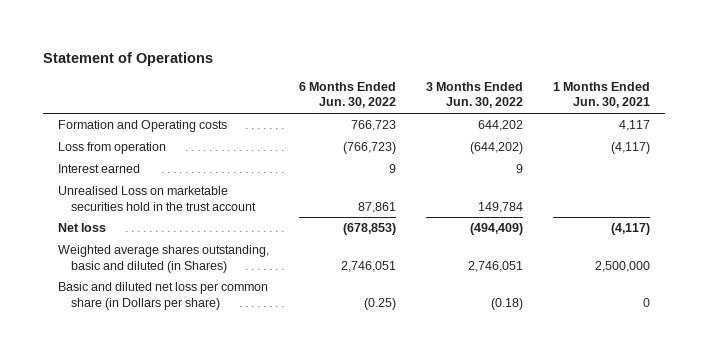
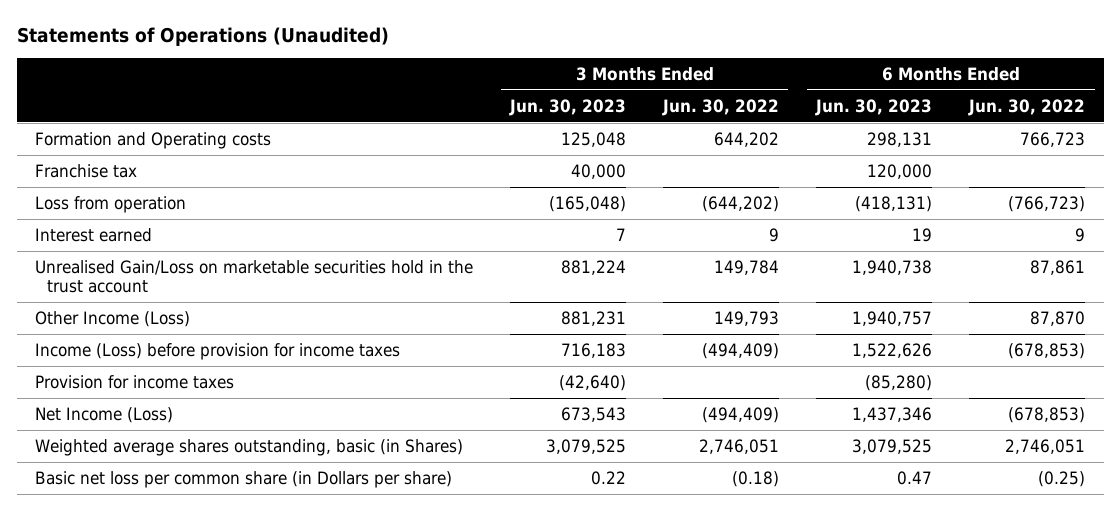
- Statement of Operations
+ Statements of Operations (Unaudited)
- | 6 Months Ended Jun. 30, 2022 | 3 Months Ended Jun. 30, 2022 | 1 Months Ended Jun. 30, 2021
+ | 3 Months Ended Jun. 30, 2023 | 3 Months Ended Jun. 30, 2022 | 6 Months Ended Jun. 30, 2023 | 6 Months Ended Jun. 30, 2022
+ Franchise tax | 40,000 | | 120,000 |
- Unrealised Loss on marketable securities hold in the trust account | 87,861 | 149,784 |
- Net loss | (678,853) | (494,409) | (4,117)
- Weighted average shares outstanding, basic and diluted (in Shares) | 2,746,051 | 2,746,051 | 2,500,000
- Basic and diluted net loss per common share (in Dollars per share) | (0.25) | (0.18) | 0
+ Unrealised Gain/Loss on marketable securities hold in the trust account | 881,224 | 149,784 | 1,940,738 | 87,861
+ Other Income (Loss) | 881,231 | 149,793 | 1,940,757 | 87,870
+ Income (Loss) before provision for income taxes | 716,183 | (494,409) | 1,522,626 | (678,853)
+ Provision for income taxes | (42,640) | | (85,280) |
+ Net Income (Loss) | 673,543 | (494,409) | 1,437,346 | (678,853)
+ Weighted average shares outstanding, basic (in Shares) | 3,079,525 | 2,746,051 | 3,079,525 | 2,746,051
+ Basic net loss per common share (in Dollars per share) | 0.22 | (0.18) | 0.47 | (0.25)

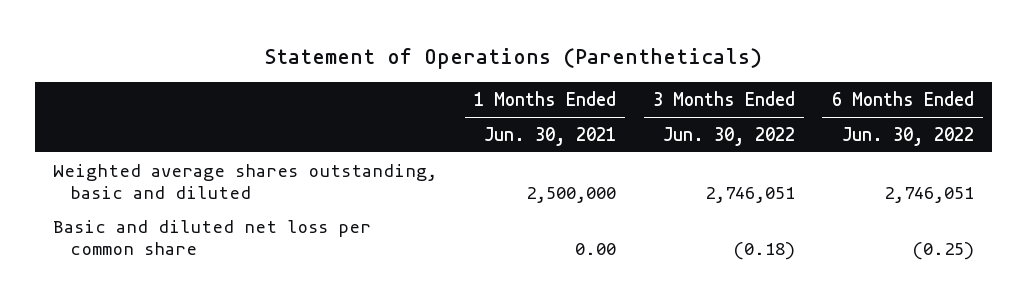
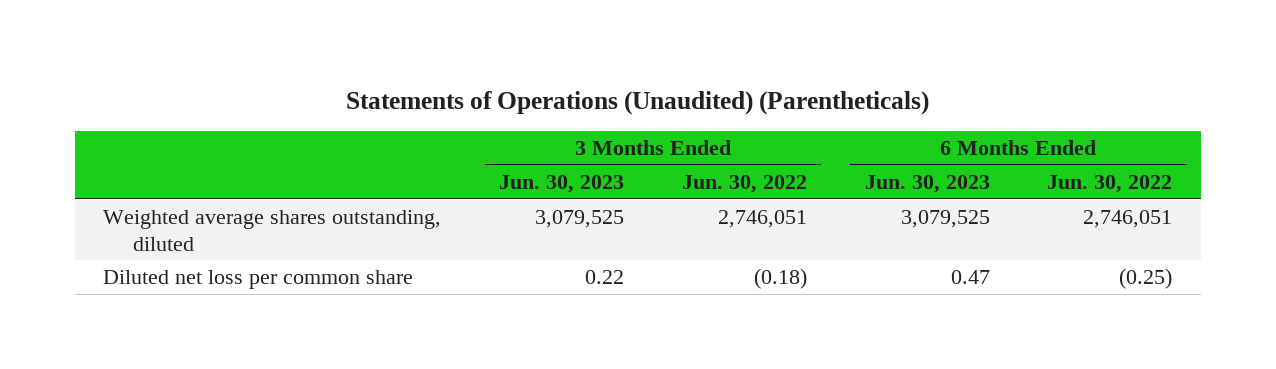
- Statement of Operations (Parentheticals)
+ Statements of Operations (Unaudited) (Parentheticals)
- | 1 Months Ended Jun. 30, 2021 | 3 Months Ended Jun. 30, 2022 | 6 Months Ended Jun. 30, 2022
+ | 3 Months Ended Jun. 30, 2023 | 3 Months Ended Jun. 30, 2022 | 6 Months Ended Jun. 30, 2023 | 6 Months Ended Jun. 30, 2022
- Weighted average shares outstanding, basic and diluted | 2,500,000 | 2,746,051 | 2,746,051
- Basic and diluted net loss per common share | 0.00 | (0.18) | (0.25)
+ Weighted average shares outstanding, diluted | 3,079,525 | 2,746,051 | 3,079,525 | 2,746,051
+ Diluted net loss per common share | 0.22 | (0.18) | 0.47 | (0.25)

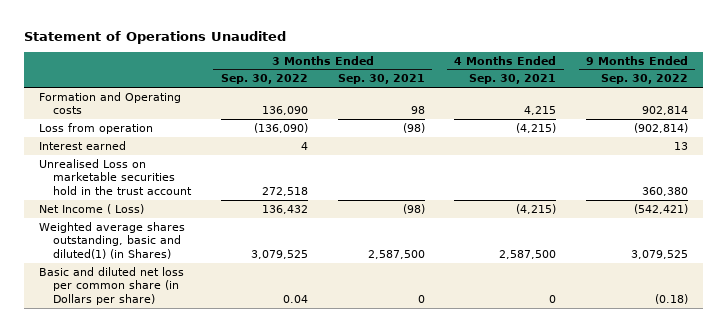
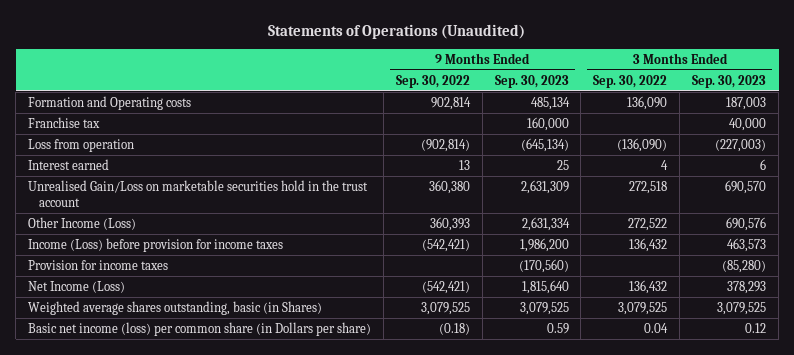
- Statement of Operations Unaudited
+ Statements of Operations (Unaudited)
- | 3 Months Ended Sep. 30, 2022 | 3 Months Ended Sep. 30, 2021 | 4 Months Ended Sep. 30, 2021 | 9 Months Ended Sep. 30, 2022
+ | 9 Months Ended Sep. 30, 2022 | 9 Months Ended Sep. 30, 2023 | 3 Months Ended Sep. 30, 2022 | 3 Months Ended Sep. 30, 2023
+ Franchise tax | | 160,000 | | 40,000
- Unrealised Loss on marketable securities hold in the trust account | 272,518 | | | 360,380
- Net Income ( Loss) | 136,432 | (98) | (4,215) | (542,421)
- Weighted average shares outstanding, basic and diluted(1) (in Shares) | 3,079,525 | 2,587,500 | 2,587,500 | 3,079,525
- Basic and diluted net loss per common share (in Dollars per share) | 0.04 | 0 | 0 | (0.18)
+ Unrealised Gain/Loss on marketable securities hold in the trust account | 360,380 | 2,631,309 | 272,518 | 690,570
+ Other Income (Loss) | 360,393 | 2,631,334 | 272,522 | 690,576
+ Income (Loss) before provision for income taxes | (542,421) | 1,986,200 | 136,432 | 463,573
+ Provision for income taxes | | (170,560) | | (85,280)
+ Net Income (Loss) | (542,421) | 1,815,640 | 136,432 | 378,293
+ Weighted average shares outstanding, basic (in Shares) | 3,079,525 | 3,079,525 | 3,079,525 | 3,079,525
+ Basic net income (loss) per common share (in Dollars per share) | (0.18) | 0.59 | 0.04 | 0.12

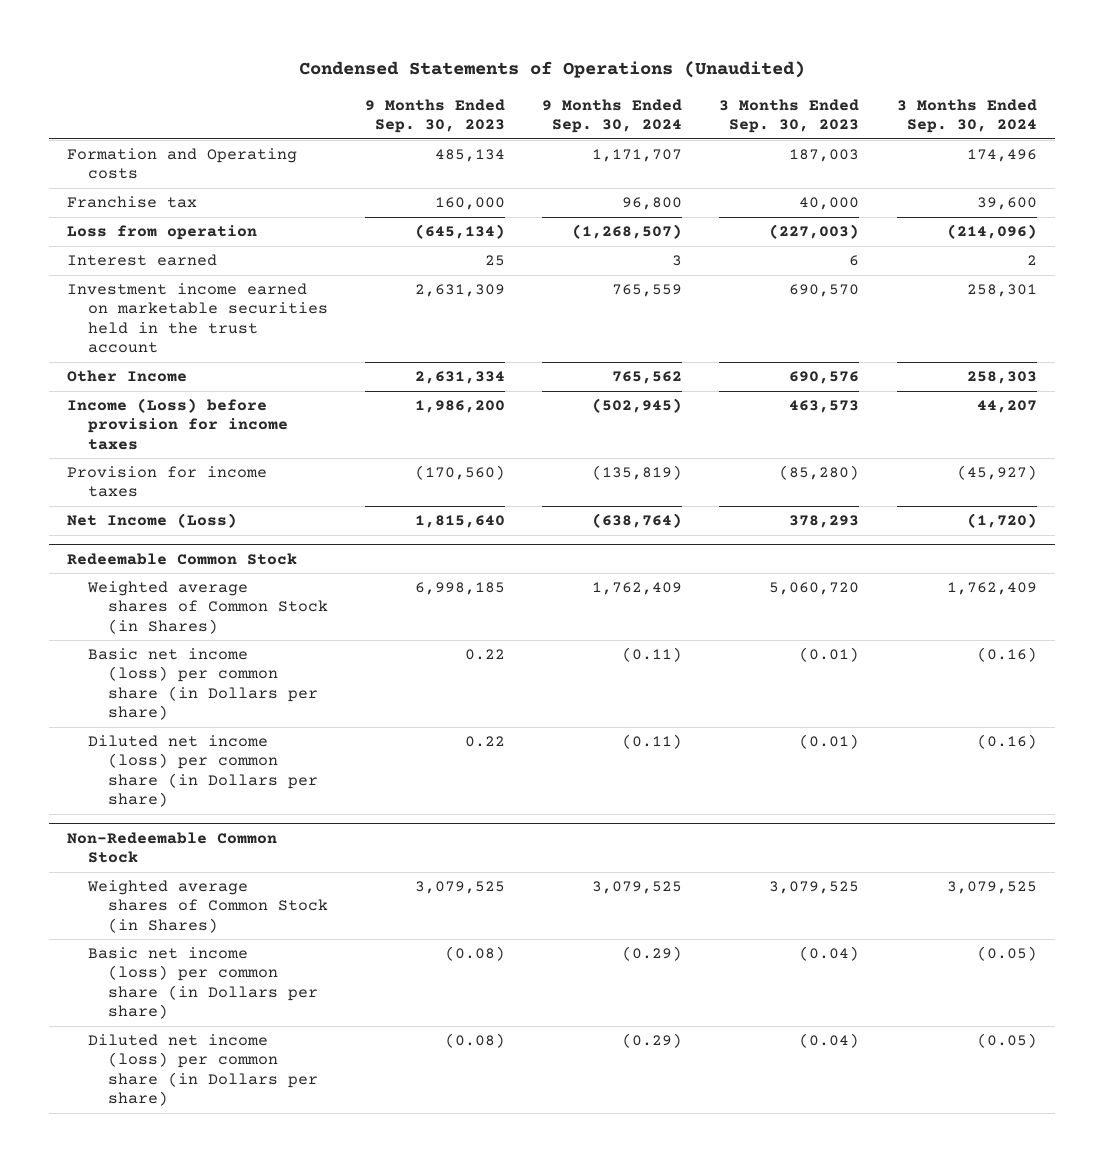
- Statements of Operations (Unaudited)
+ Condensed Statements of Operations (Unaudited)
- | 9 Months Ended Sep. 30, 2022 | 9 Months Ended Sep. 30, 2023 | 3 Months Ended Sep. 30, 2022 | 3 Months Ended Sep. 30, 2023
+ | 9 Months Ended Sep. 30, 2023 | 9 Months Ended Sep. 30, 2024 | 3 Months Ended Sep. 30, 2023 | 3 Months Ended Sep. 30, 2024
- Unrealised Gain/Loss on marketable securities hold in the trust account | 360,380 | 2,631,309 | 272,518 | 690,570
- Other Income (Loss) | 360,393 | 2,631,334 | 272,522 | 690,576
+ Investment income earned on marketable securities held in the trust account | 2,631,309 | 765,559 | 690,570 | 258,301
+ Other Income | 2,631,334 | 765,562 | 690,576 | 258,303
- Weighted average shares outstanding, basic (in Shares) | 3,079,525 | 3,079,525 | 3,079,525 | 3,079,525
- Basic net income (loss) per common share (in Dollars per share) | (0.18) | 0.59 | 0.04 | 0.12
+ Redeemable Common Stock
+ Weighted average shares of Common Stock (in Shares) | 6,998,185 | 1,762,409 | 5,060,720 | 1,762,409
+ Basic net income (loss) per common share (in Dollars per share) | 0.22 | (0.11) | (0.01) | (0.16)
+ Diluted net income (loss) per common share (in Dollars per share) | 0.22 | (0.11) | (0.01) | (0.16)
+ Non-Redeemable Common Stock
+ Weighted average shares of Common Stock (in Shares) | 3,079,525 | 3,079,525 | 3,079,525 | 3,079,525
+ Basic net income (loss) per common share (in Dollars per share) | (0.08) | (0.29) | (0.04) | (0.05)
+ Diluted net income (loss) per common share (in Dollars per share) | (0.08) | (0.29) | (0.04) | (0.05)

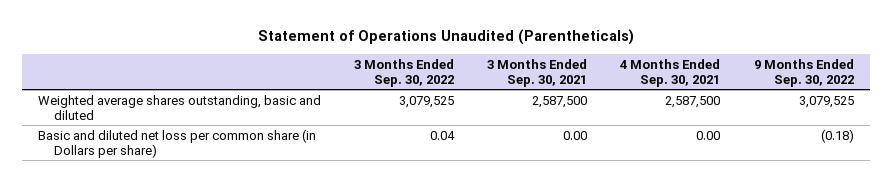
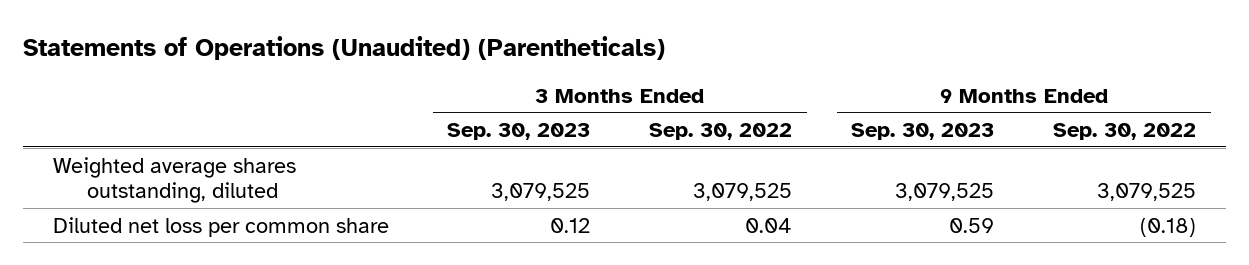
- Statement of Operations Unaudited (Parentheticals)
+ Statements of Operations (Unaudited) (Parentheticals)
- | 3 Months Ended Sep. 30, 2022 | 3 Months Ended Sep. 30, 2021 | 4 Months Ended Sep. 30, 2021 | 9 Months Ended Sep. 30, 2022
+ | 3 Months Ended Sep. 30, 2023 | 3 Months Ended Sep. 30, 2022 | 9 Months Ended Sep. 30, 2023 | 9 Months Ended Sep. 30, 2022
- Weighted average shares outstanding, basic and diluted | 3,079,525 | 2,587,500 | 2,587,500 | 3,079,525
- Basic and diluted net loss per common share (in Dollars per share) | 0.04 | 0.00 | 0.00 | (0.18)
+ Weighted average shares outstanding, diluted | 3,079,525 | 3,079,525 | 3,079,525 | 3,079,525
+ Diluted net loss per common share | 0.12 | 0.04 | 0.59 | (0.18)

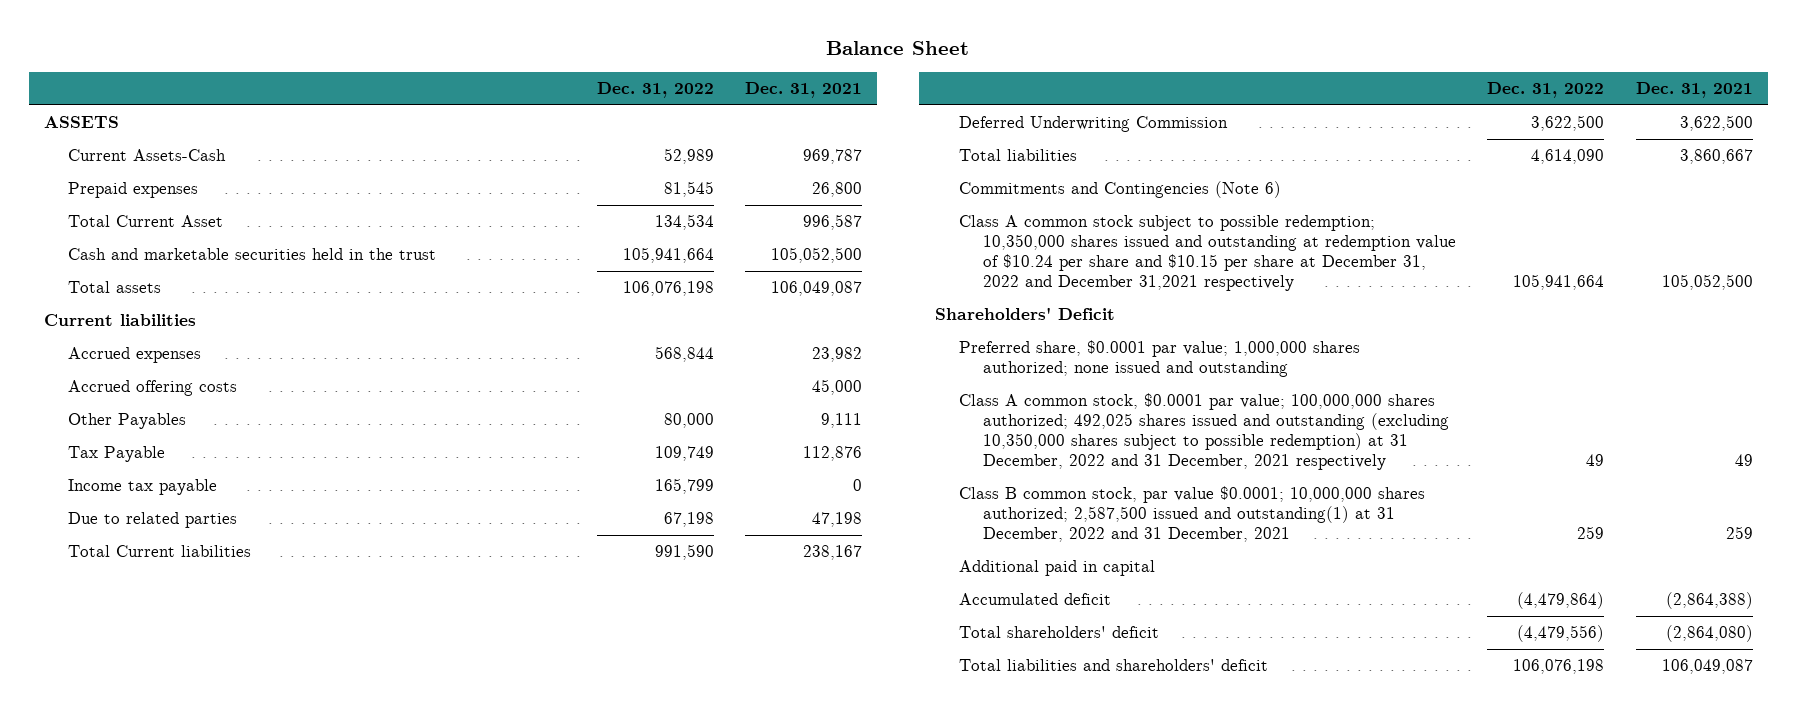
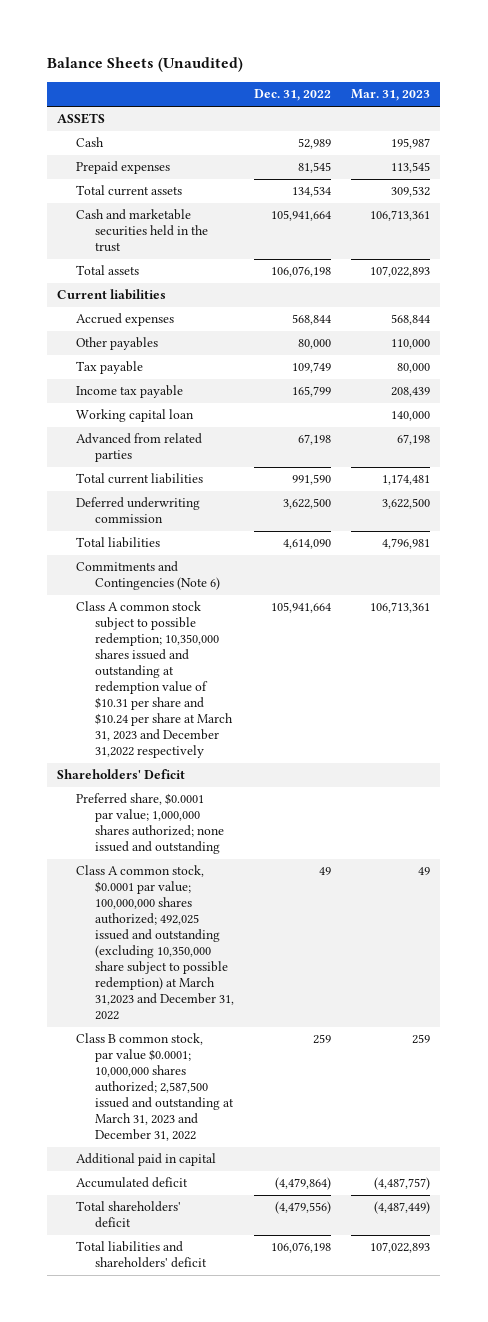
- Balance Sheet
+ Balance Sheets (Unaudited)
- | Dec. 31, 2022 | Dec. 31, 2021
+ | Dec. 31, 2022 | Mar. 31, 2023
- Current Assets-Cash | 52,989 | 969,787
+ Cash | 52,989 | 195,987
- Total Current Asset | 134,534 | 996,587
+ Total current assets | 134,534 | 309,532
- Accrued offering costs | | 45,000
- Other Payables | 80,000 | 9,111
- Tax Payable | 109,749 | 112,876
+ Other payables | 80,000 | 110,000
+ Tax payable | 109,749 | 80,000
- Due to related parties | 67,198 | 47,198
- Total Current liabilities | 991,590 | 238,167
- Deferred Underwriting Commission | 3,622,500 | 3,622,500
+ Working capital loan | | 140,000
+ Advanced from related parties | 67,198 | 67,198
+ Total current liabilities | 991,590 | 1,174,481
+ Deferred underwriting commission | 3,622,500 | 3,622,500
- Class A common stock subject to possible redemption; 10,350,000 shares issued and outstanding at redemption value of $10.24 per share and $10.15 per share at December 31, 2022 and December 31,2021 respectively | 105,941,664 | 105,052,500
+ Class A common stock subject to possible redemption; 10,350,000 shares issued and outstanding at redemption value of $10.31 per share and $10.24 per share at March 31, 2023 and December 31,2022 respectively | 105,941,664 | 106,713,361
- Class A common stock, $0.0001 par value; 100,000,000 shares authorized; 492,025 shares issued and outstanding (excluding 10,350,000 shares subject to possible redemption) at 31 December, 2022 and 31 December, 2021 respectively | 49 | 49
- Class B common stock, par value $0.0001; 10,000,000 shares authorized; 2,587,500 issued and outstanding(1) at 31 December, 2022 and 31 December, 2021 | 259 | 259
+ Class A common stock, $0.0001 par value; 100,000,000 shares authorized; 492,025 issued and outstanding (excluding 10,350,000 share subject to possible redemption) at March 31,2023 and December 31, 2022 | 49 | 49
+ Class B common stock, par value $0.0001; 10,000,000 shares authorized; 2,587,500 issued and outstanding at March 31, 2023 and December 31, 2022 | 259 | 259

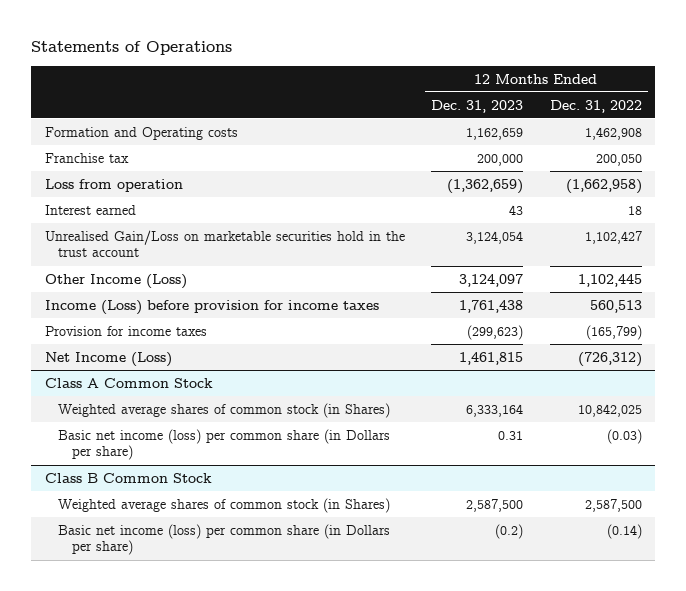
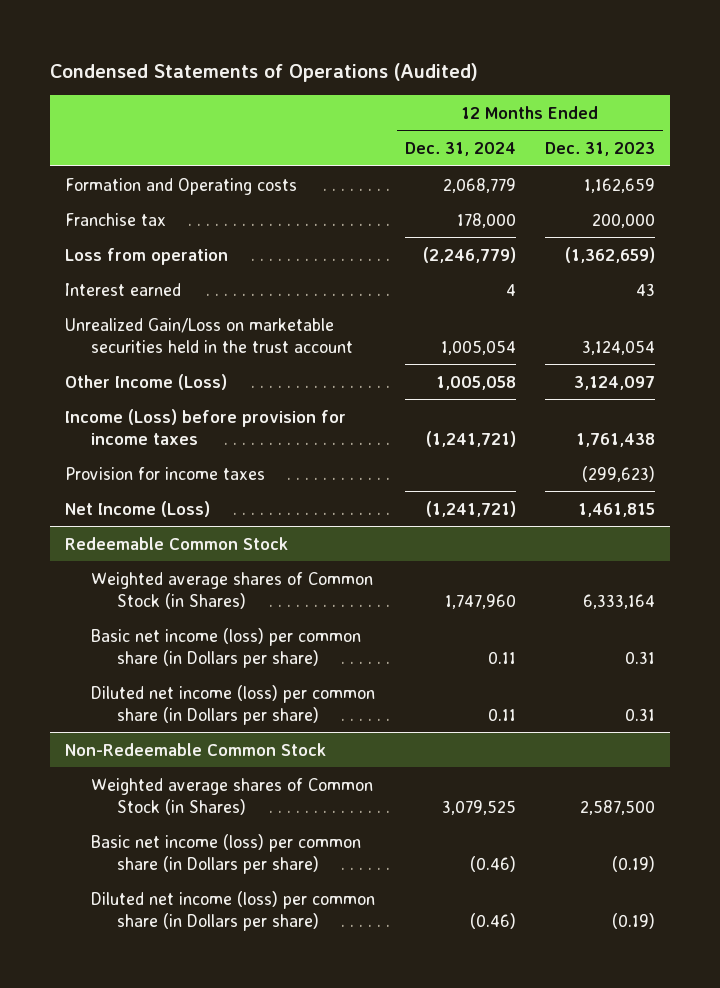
- Statements of Operations
+ Condensed Statements of Operations (Audited)
- | 12 Months Ended Dec. 31, 2023 | 12 Months Ended Dec. 31, 2022
+ | 12 Months Ended Dec. 31, 2024 | 12 Months Ended Dec. 31, 2023
- Unrealised Gain/Loss on marketable securities hold in the trust account | 3,124,054 | 1,102,427
+ Unrealized Gain/Loss on marketable securities held in the trust account | 1,005,054 | 3,124,054
- Class A Common Stock
- Weighted average shares of common stock (in Shares) | 6,333,164 | 10,842,025
+ Redeemable Common Stock
+ Weighted average shares of Common Stock (in Shares) | 1,747,960 | 6,333,164
- Class B Common Stock
- Weighted average shares of common stock (in Shares) | 2,587,500 | 2,587,500
- Basic net income (loss) per common share (in Dollars per share) | (0.2) | (0.14)
+ Diluted net income (loss) per common share (in Dollars per share) | 0.11 | 0.31
+ Non-Redeemable Common Stock
+ Weighted average shares of Common Stock (in Shares) | 3,079,525 | 2,587,500
+ Basic net income (loss) per common share (in Dollars per share) | (0.46) | (0.19)
+ Diluted net income (loss) per common share (in Dollars per share) | (0.46) | (0.19)

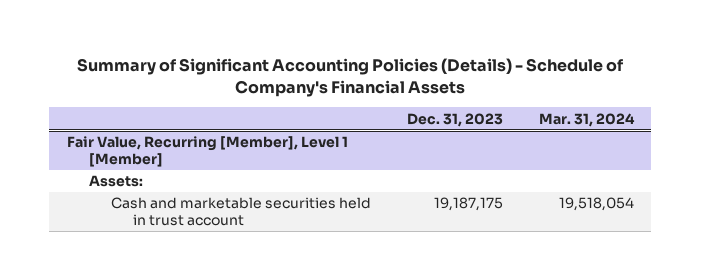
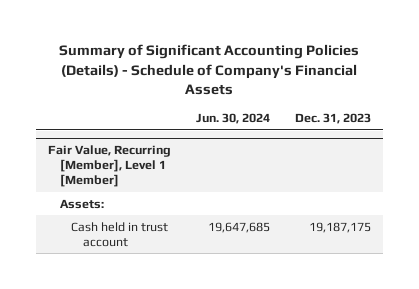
- | Dec. 31, 2023 | Mar. 31, 2024
+ | Jun. 30, 2024 | Dec. 31, 2023
@ Fair Value, Recurring [Member], Level 1 [Member]
- Cash and marketable securities held in trust account | 19,187,175 | 19,518,054
+ Cash held in trust account | 19,647,685 | 19,187,175

